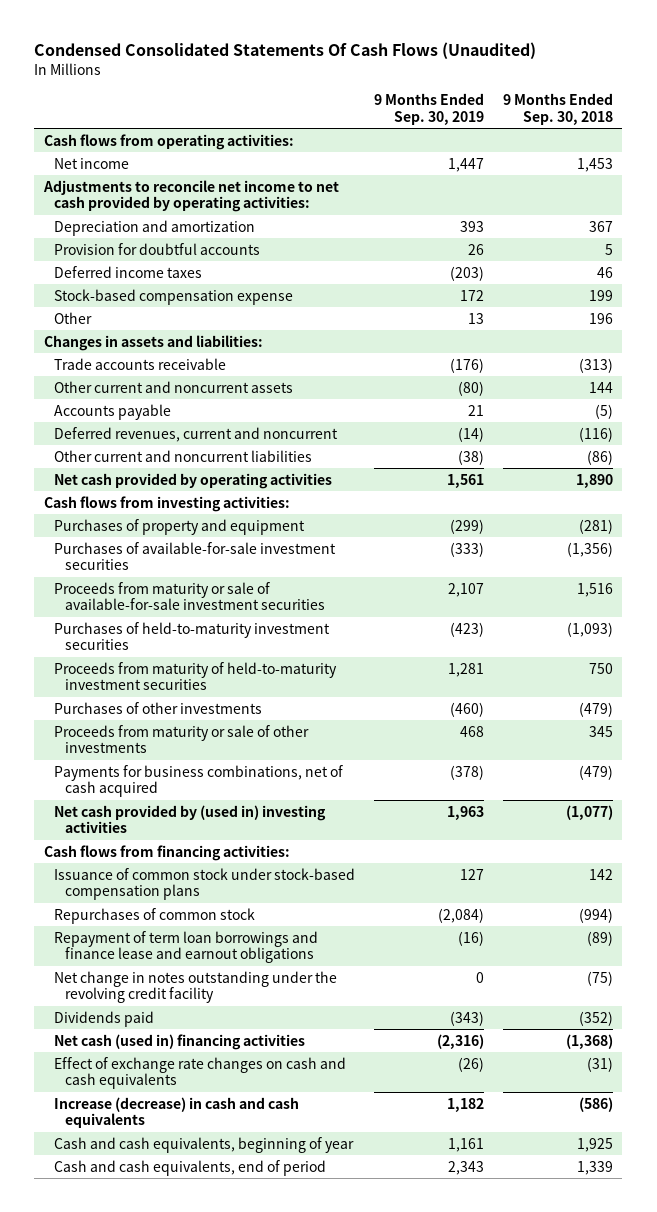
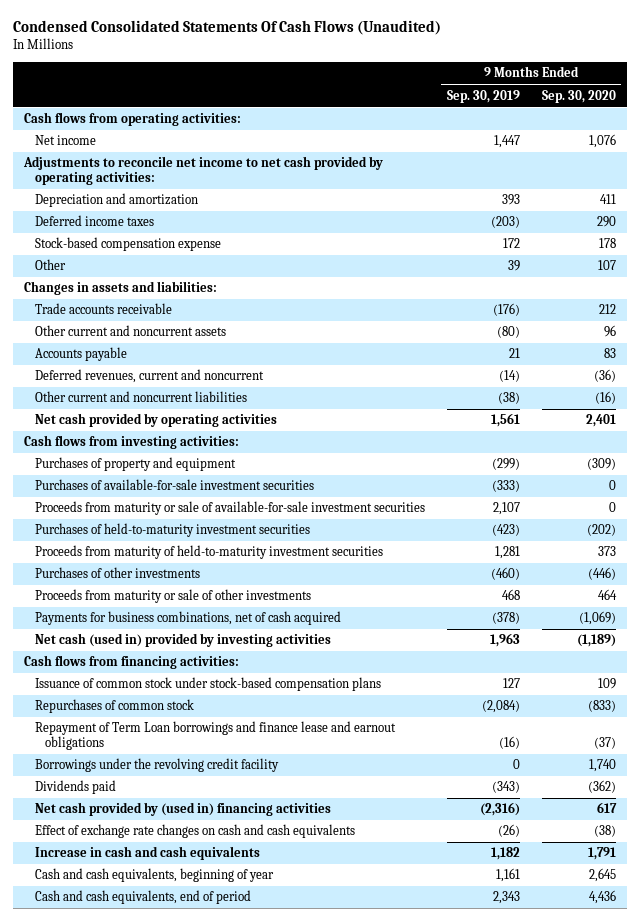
- | 9 Months Ended Sep. 30, 2019 | 9 Months Ended Sep. 30, 2018
+ | 9 Months Ended Sep. 30, 2019 | 9 Months Ended Sep. 30, 2020
- Provision for doubtful accounts | 26 | 5
- Other | 13 | 196
+ Other | 39 | 107
- Net cash provided by (used in) investing activities | 1,963 | (1,077)
+ Net cash (used in) provided by investing activities | 1,963 | (1,189)
- Repayment of term loan borrowings and finance lease and earnout obligations | (16) | (89)
- Net change in notes outstanding under the revolving credit facility | 0 | (75)
+ Repayment of Term Loan borrowings and finance lease and earnout obligations | (16) | (37)
+ Borrowings under the revolving credit facility | 0 | 1,740
- Net cash (used in) financing activities | (2,316) | (1,368)
+ Net cash provided by (used in) financing activities | (2,316) | 617
- Increase (decrease) in cash and cash equivalents | 1,182 | (586)
+ Increase in cash and cash equivalents | 1,182 | 1,791

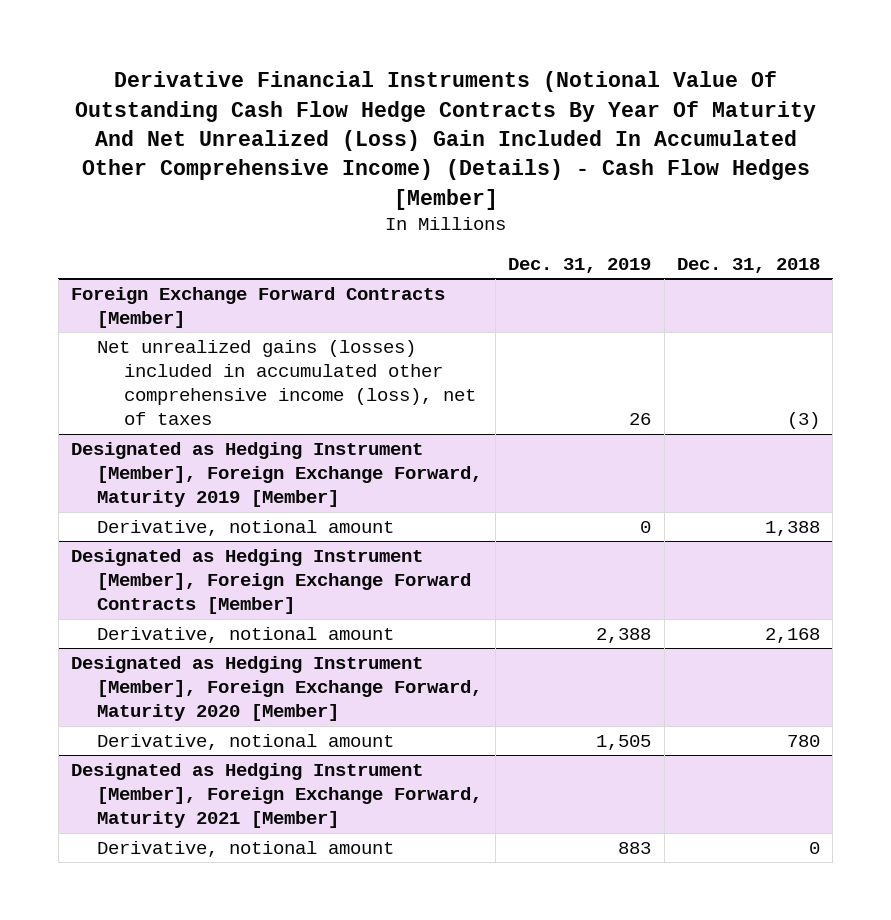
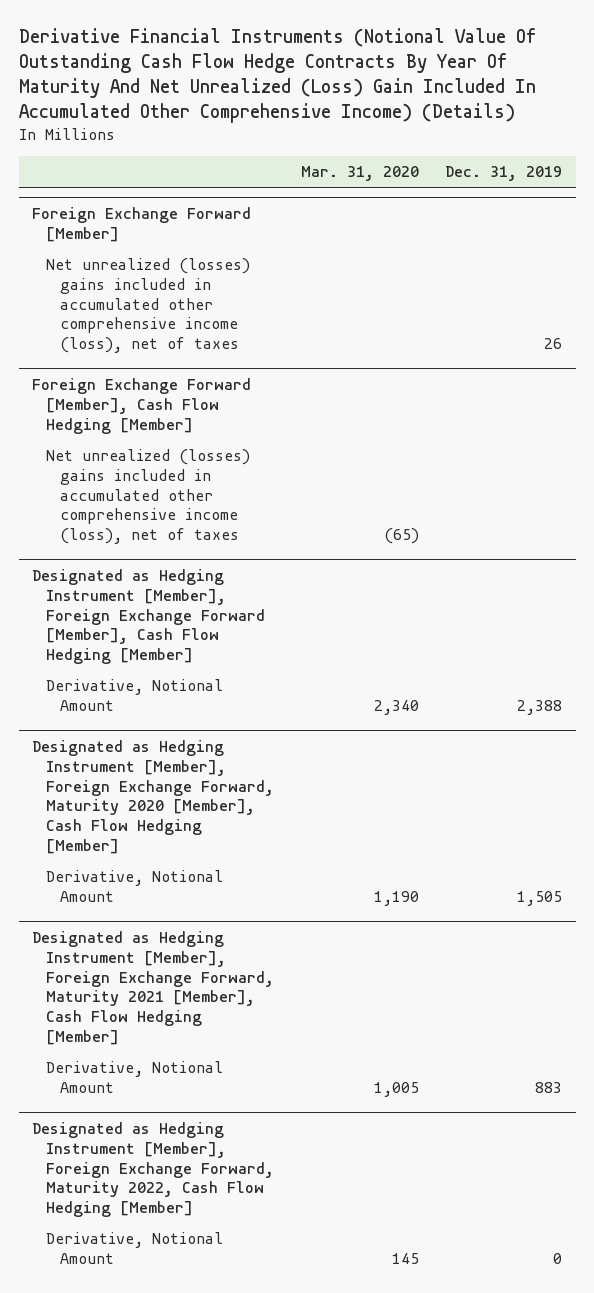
- Derivative Financial Instruments (Notional Value Of Outstanding Cash Flow Hedge Contracts By Year Of Maturity And Net Unrealized (Loss) Gain Included In Accumulated Other Comprehensive Income) (Details) - Cash Flow Hedges [Member]
+ Derivative Financial Instruments (Notional Value Of Outstanding Cash Flow Hedge Contracts By Year Of Maturity And Net Unrealized (Loss) Gain Included In Accumulated Other Comprehensive Income) (Details)
- | Dec. 31, 2019 | Dec. 31, 2018
+ | Mar. 31, 2020 | Dec. 31, 2019
- Foreign Exchange Forward Contracts [Member]
- Net unrealized gains (losses) included in accumulated other comprehensive income (loss), net of taxes | 26 | (3)
- Designated as Hedging Instrument [Member], Foreign Exchange Forward, Maturity 2019 [Member]
- Derivative, notional amount | 0 | 1,388
- Designated as Hedging Instrument [Member], Foreign Exchange Forward Contracts [Member]
- Derivative, notional amount | 2,388 | 2,168
- Designated as Hedging Instrument [Member], Foreign Exchange Forward, Maturity 2020 [Member]
- Derivative, notional amount | 1,505 | 780
- Designated as Hedging Instrument [Member], Foreign Exchange Forward, Maturity 2021 [Member]
- Derivative, notional amount | 883 | 0
+ Foreign Exchange Forward [Member]
+ Net unrealized (losses) gains included in accumulated other comprehensive income (loss), net of taxes | | 26
+ Foreign Exchange Forward [Member], Cash Flow Hedging [Member]
+ Net unrealized (losses) gains included in accumulated other comprehensive income (loss), net of taxes | (65) |
+ Designated as Hedging Instrument [Member], Foreign Exchange Forward [Member], Cash Flow Hedging [Member]
+ Derivative, Notional Amount | 2,340 | 2,388
+ Designated as Hedging Instrument [Member], Foreign Exchange Forward, Maturity 2020 [Member], Cash Flow Hedging [Member]
+ Derivative, Notional Amount | 1,190 | 1,505
+ Designated as Hedging Instrument [Member], Foreign Exchange Forward, Maturity 2021 [Member], Cash Flow Hedging [Member]
+ Derivative, Notional Amount | 1,005 | 883
+ Designated as Hedging Instrument [Member], Foreign Exchange Forward, Maturity 2022, Cash Flow Hedging [Member]
+ Derivative, Notional Amount | 145 | 0

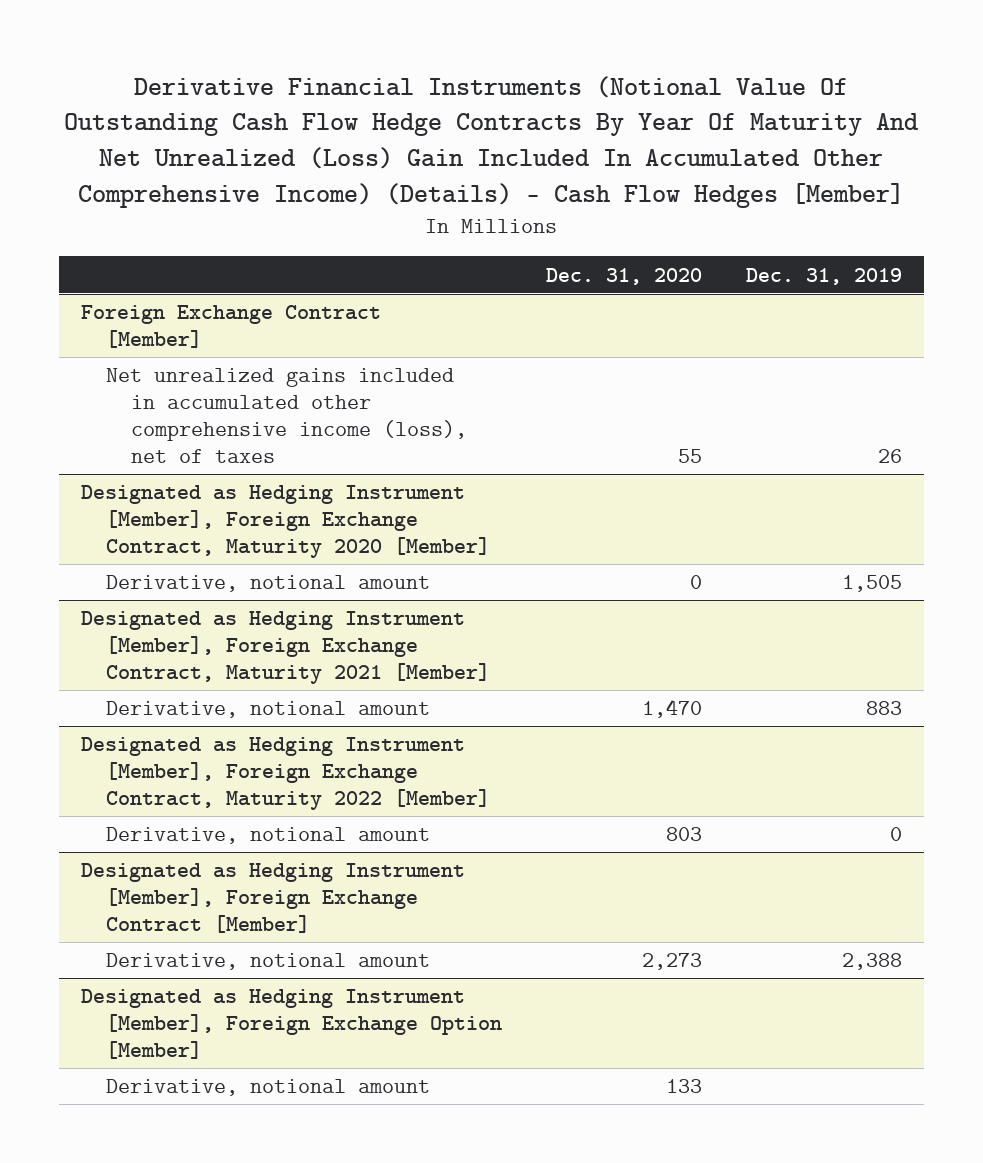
- Derivative Financial Instruments (Notional Value Of Outstanding Cash Flow Hedge Contracts By Year Of Maturity And Net Unrealized (Loss) Gain Included In Accumulated Other Comprehensive Income) (Details)
+ Derivative Financial Instruments (Notional Value Of Outstanding Cash Flow Hedge Contracts By Year Of Maturity And Net Unrealized (Loss) Gain Included In Accumulated Other Comprehensive Income) (Details) - Cash Flow Hedges [Member]
- | Mar. 31, 2020 | Dec. 31, 2019
+ | Dec. 31, 2020 | Dec. 31, 2019
- Foreign Exchange Forward [Member]
- Net unrealized (losses) gains included in accumulated other comprehensive income (loss), net of taxes | | 26
- Foreign Exchange Forward [Member], Cash Flow Hedging [Member]
- Net unrealized (losses) gains included in accumulated other comprehensive income (loss), net of taxes | (65) |
- Designated as Hedging Instrument [Member], Foreign Exchange Forward [Member], Cash Flow Hedging [Member]
- Derivative, Notional Amount | 2,340 | 2,388
- Designated as Hedging Instrument [Member], Foreign Exchange Forward, Maturity 2020 [Member], Cash Flow Hedging [Member]
- Derivative, Notional Amount | 1,190 | 1,505
- Designated as Hedging Instrument [Member], Foreign Exchange Forward, Maturity 2021 [Member], Cash Flow Hedging [Member]
- Derivative, Notional Amount | 1,005 | 883
- Designated as Hedging Instrument [Member], Foreign Exchange Forward, Maturity 2022, Cash Flow Hedging [Member]
- Derivative, Notional Amount | 145 | 0
+ Foreign Exchange Contract [Member]
+ Net unrealized gains included in accumulated other comprehensive income (loss), net of taxes | 55 | 26
+ Designated as Hedging Instrument [Member], Foreign Exchange Contract, Maturity 2020 [Member]
+ Derivative, notional amount | 0 | 1,505
+ Designated as Hedging Instrument [Member], Foreign Exchange Contract, Maturity 2021 [Member]
+ Derivative, notional amount | 1,470 | 883
+ Designated as Hedging Instrument [Member], Foreign Exchange Contract, Maturity 2022 [Member]
+ Derivative, notional amount | 803 | 0
+ Designated as Hedging Instrument [Member], Foreign Exchange Contract [Member]
+ Derivative, notional amount | 2,273 | 2,388
+ Designated as Hedging Instrument [Member], Foreign Exchange Option [Member]
+ Derivative, notional amount | 133 |

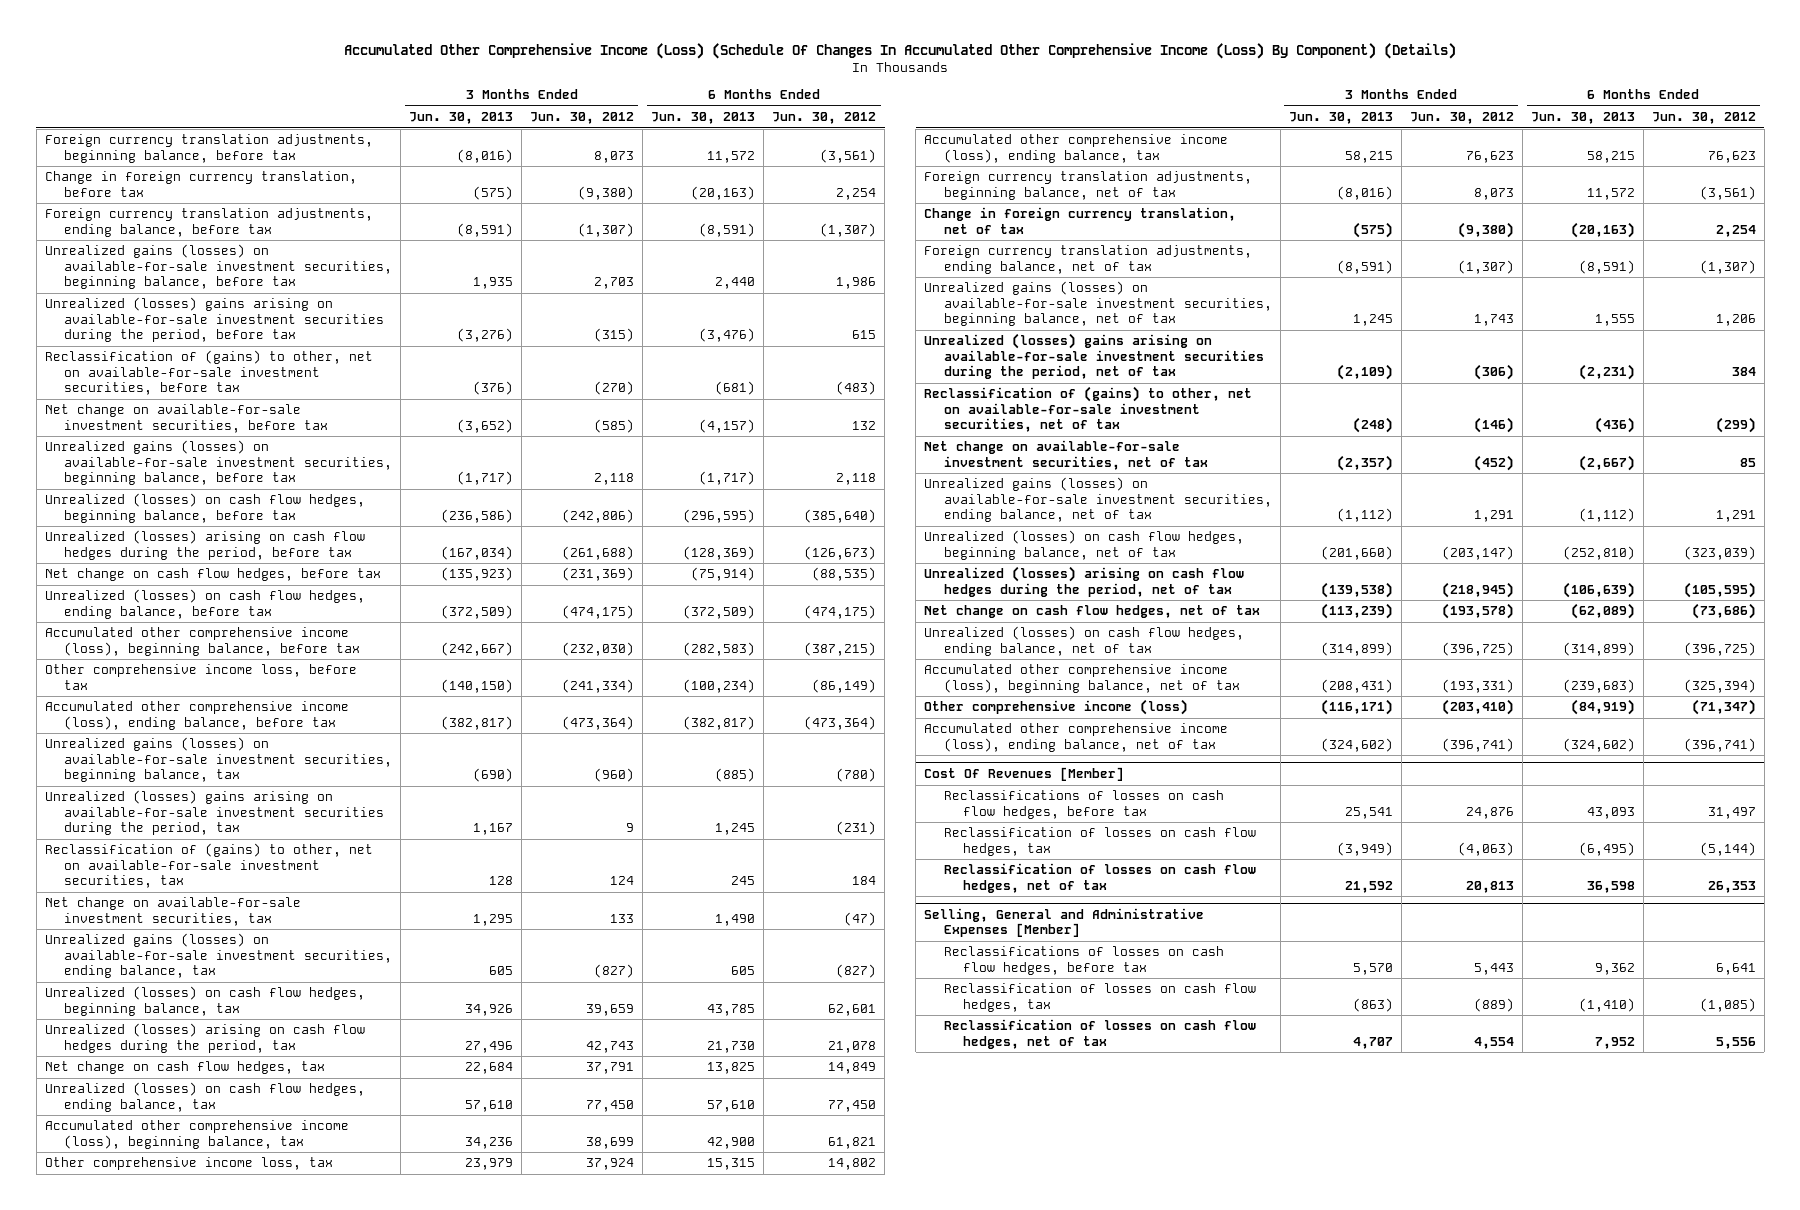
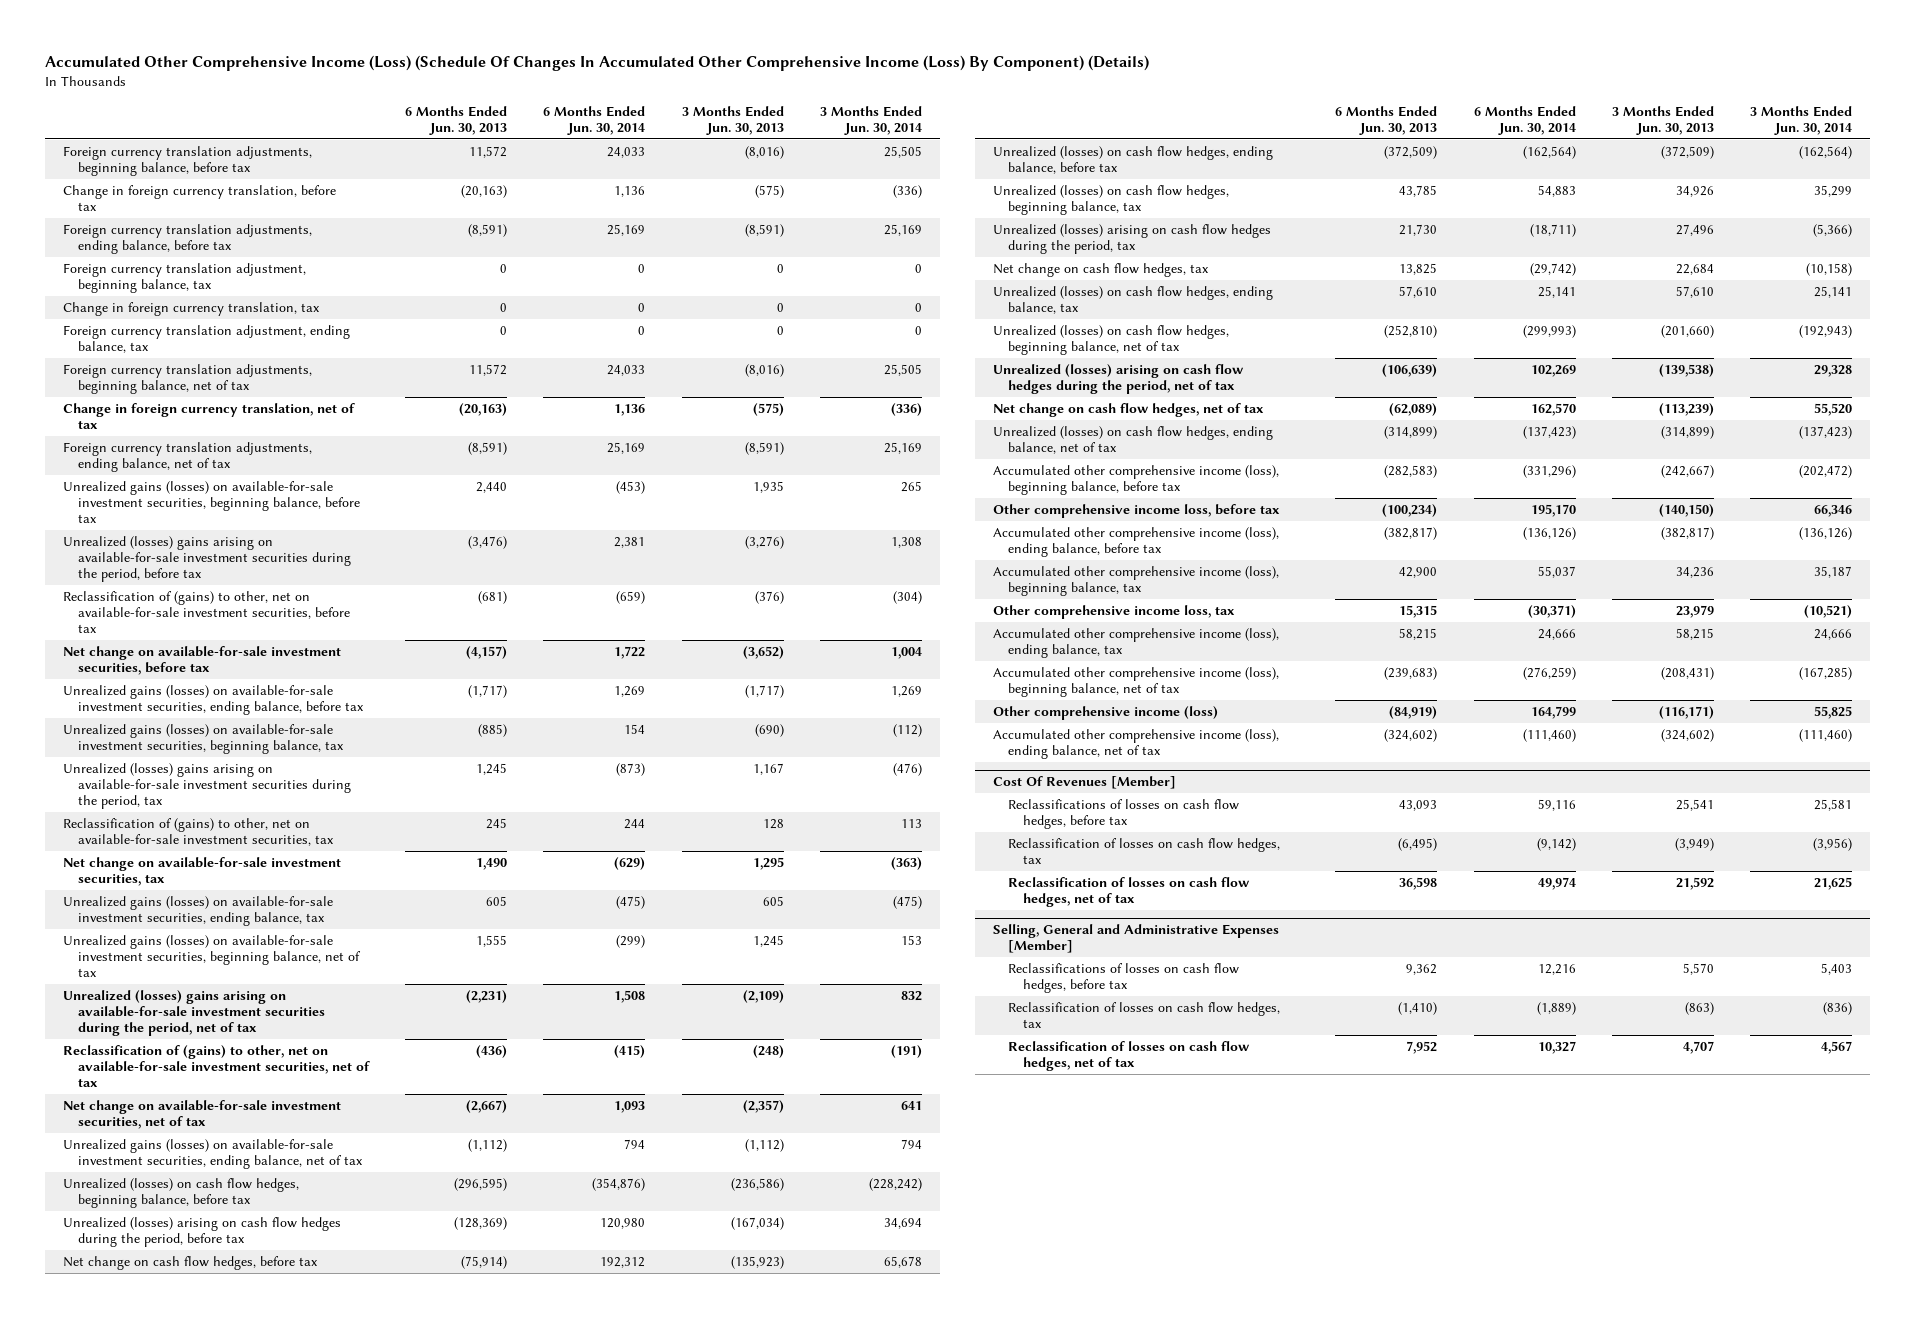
- | 3 Months Ended Jun. 30, 2013 | 3 Months Ended Jun. 30, 2012 | 6 Months Ended Jun. 30, 2013 | 6 Months Ended Jun. 30, 2012
+ | 6 Months Ended Jun. 30, 2013 | 6 Months Ended Jun. 30, 2014 | 3 Months Ended Jun. 30, 2013 | 3 Months Ended Jun. 30, 2014
+ Foreign currency translation adjustment, beginning balance, tax | 0 | 0 | 0 | 0
+ Change in foreign currency translation, tax | 0 | 0 | 0 | 0
+ Foreign currency translation adjustment, ending balance, tax | 0 | 0 | 0 | 0
moved up: Foreign currency translation adjustments, beginning balance, net of tax | 11,572 | 24,033 | (8,016) | 25,505
moved up: Change in foreign currency translation, net of tax | (20,163) | 1,136 | (575) | (336)
moved up: Foreign currency translation adjustments, ending balance, net of tax | (8,591) | 25,169 | (8,591) | 25,169
- Unrealized gains (losses) on available-for-sale investment securities, beginning balance, before tax | (1,717) | 2,118 | (1,717) | 2,118
+ Unrealized gains (losses) on available-for-sale investment securities, ending balance, before tax | (1,717) | 1,269 | (1,717) | 1,269
moved down: Unrealized (losses) on cash flow hedges, beginning balance, before tax | (296,595) | (354,876) | (236,586) | (228,242)
moved down: Unrealized (losses) arising on cash flow hedges during the period, before tax | (128,369) | 120,980 | (167,034) | 34,694
moved down: Net change on cash flow hedges, before tax | (75,914) | 192,312 | (135,923) | 65,678
moved down: Unrealized (losses) on cash flow hedges, ending balance, before tax | (372,509) | (162,564) | (372,509) | (162,564)
moved down: Unrealized (losses) on cash flow hedges, beginning balance, tax | 43,785 | 54,883 | 34,926 | 35,299
moved down: Unrealized (losses) arising on cash flow hedges during the period, tax | 21,730 | (18,711) | 27,496 | (5,366)
moved down: Net change on cash flow hedges, tax | 13,825 | (29,742) | 22,684 | (10,158)
moved down: Unrealized (losses) on cash flow hedges, ending balance, tax | 57,610 | 25,141 | 57,610 | 25,141
moved down: Accumulated other comprehensive income (loss), beginning balance, before tax | (282,583) | (331,296) | (242,667) | (202,472)
moved down: Other comprehensive income loss, before tax | (100,234) | 195,170 | (140,150) | 66,346
moved down: Accumulated other comprehensive income (loss), ending balance, before tax | (382,817) | (136,126) | (382,817) | (136,126)
moved down: Accumulated other comprehensive income (loss), beginning balance, tax | 42,900 | 55,037 | 34,236 | 35,187
moved down: Other comprehensive income loss, tax | 15,315 | (30,371) | 23,979 | (10,521)
moved down: Accumulated other comprehensive income (loss), ending balance, tax | 58,215 | 24,666 | 58,215 | 24,666

